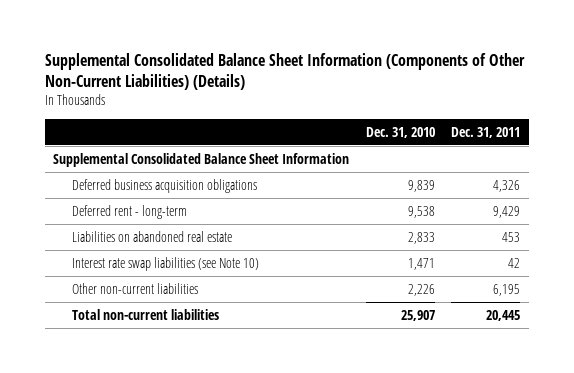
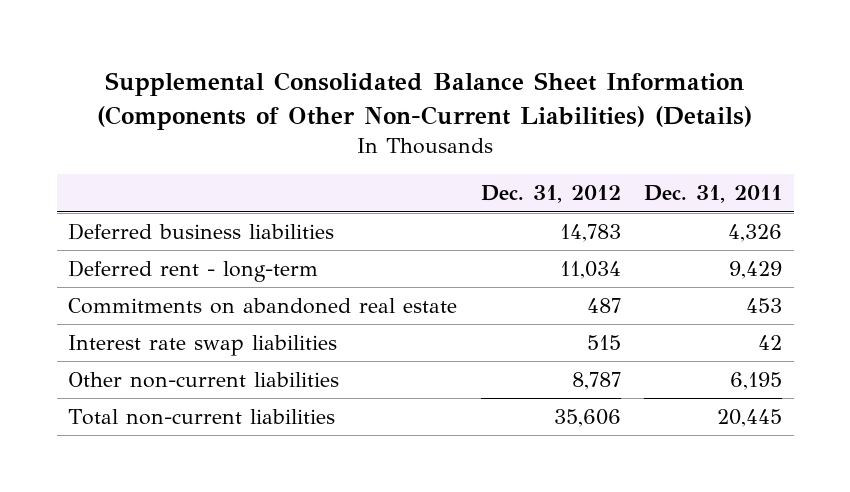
- | Dec. 31, 2010 | Dec. 31, 2011
+ | Dec. 31, 2012 | Dec. 31, 2011
- Supplemental Consolidated Balance Sheet Information
- Deferred business acquisition obligations | 9,839 | 4,326
+ Deferred business liabilities | 14,783 | 4,326
- Liabilities on abandoned real estate | 2,833 | 453
- Interest rate swap liabilities (see Note 10) | 1,471 | 42
+ Commitments on abandoned real estate | 487 | 453
+ Interest rate swap liabilities | 515 | 42

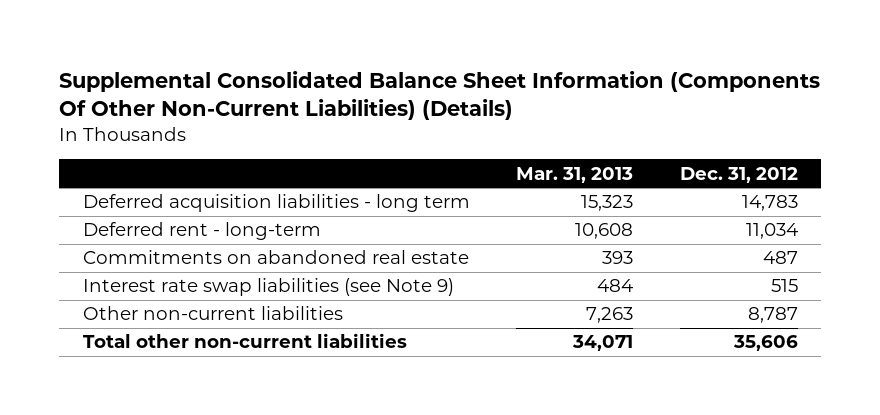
- Supplemental Consolidated Balance Sheet Information (Components of Other Non-Current Liabilities) (Details)
+ Supplemental Consolidated Balance Sheet Information (Components Of Other Non-Current Liabilities) (Details)
- | Dec. 31, 2012 | Dec. 31, 2011
+ | Mar. 31, 2013 | Dec. 31, 2012
- Deferred business liabilities | 14,783 | 4,326
+ Deferred acquisition liabilities - long term | 15,323 | 14,783
- Interest rate swap liabilities | 515 | 42
+ Interest rate swap liabilities (see Note 9) | 484 | 515
- Total non-current liabilities | 35,606 | 20,445
+ Total other non-current liabilities | 34,071 | 35,606

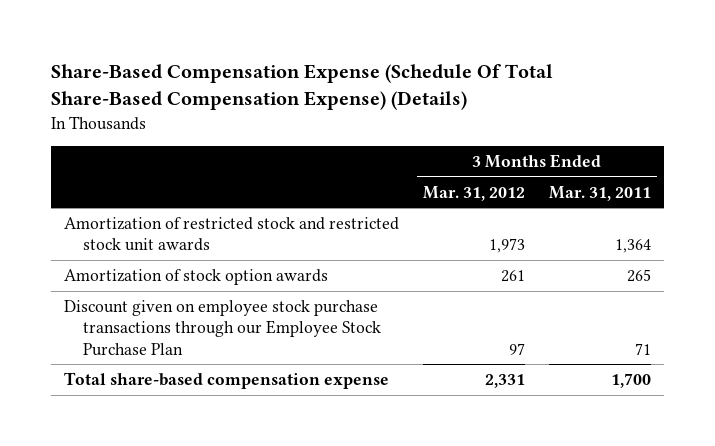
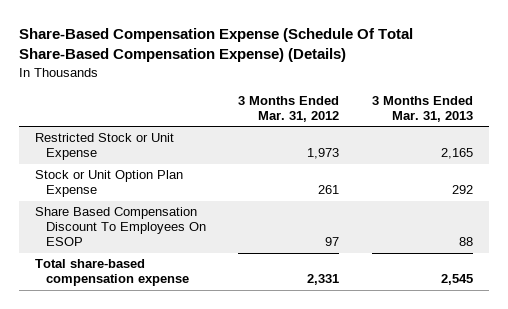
- | 3 Months Ended Mar. 31, 2012 | 3 Months Ended Mar. 31, 2011
+ | 3 Months Ended Mar. 31, 2012 | 3 Months Ended Mar. 31, 2013
- Amortization of restricted stock and restricted stock unit awards | 1,973 | 1,364
- Amortization of stock option awards | 261 | 265
- Discount given on employee stock purchase transactions through our Employee Stock Purchase Plan | 97 | 71
+ Restricted Stock or Unit Expense | 1,973 | 2,165
+ Stock or Unit Option Plan Expense | 261 | 292
+ Share Based Compensation Discount To Employees On ESOP | 97 | 88

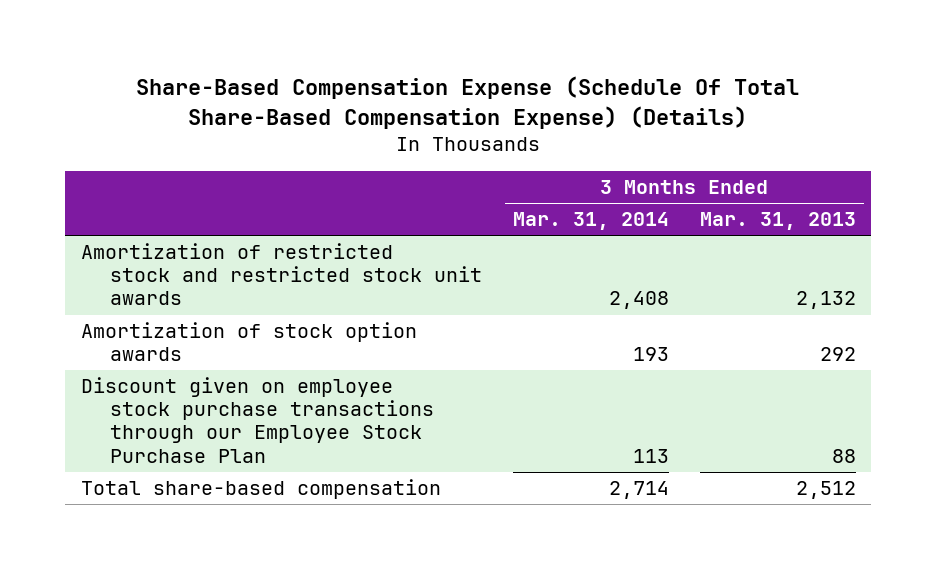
- | 3 Months Ended Mar. 31, 2012 | 3 Months Ended Mar. 31, 2013
+ | 3 Months Ended Mar. 31, 2014 | 3 Months Ended Mar. 31, 2013
- Restricted Stock or Unit Expense | 1,973 | 2,165
- Stock or Unit Option Plan Expense | 261 | 292
- Share Based Compensation Discount To Employees On ESOP | 97 | 88
- Total share-based compensation expense | 2,331 | 2,545
+ Amortization of restricted stock and restricted stock unit awards | 2,408 | 2,132
+ Amortization of stock option awards | 193 | 292
+ Discount given on employee stock purchase transactions through our Employee Stock Purchase Plan | 113 | 88
+ Total share-based compensation | 2,714 | 2,512

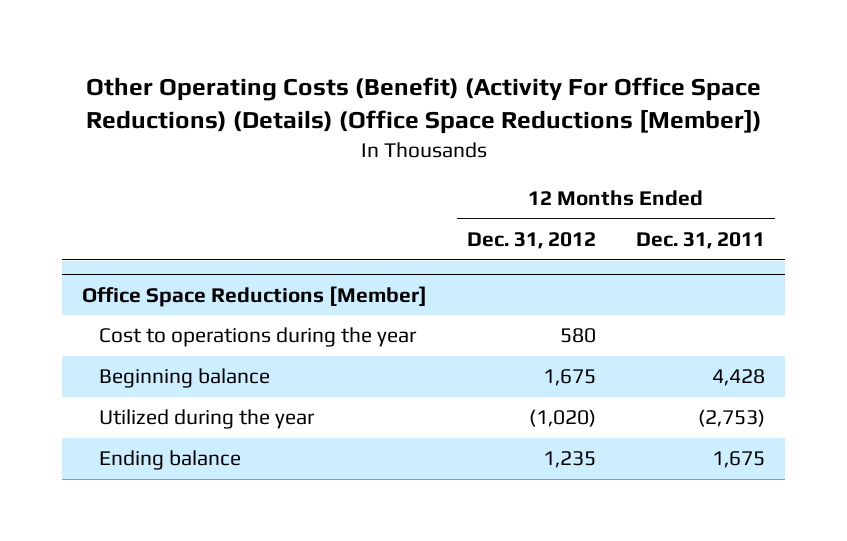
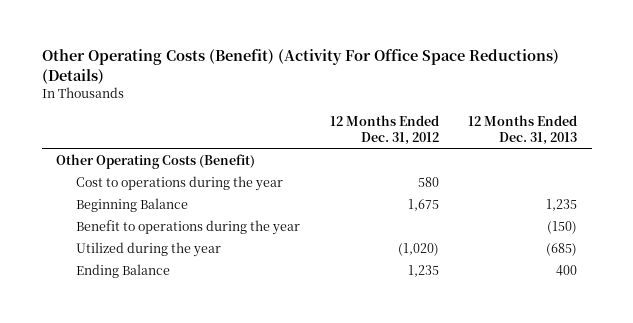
- Other Operating Costs (Benefit) (Activity For Office Space Reductions) (Details) (Office Space Reductions [Member])
+ Other Operating Costs (Benefit) (Activity For Office Space Reductions) (Details)
- | 12 Months Ended Dec. 31, 2012 | 12 Months Ended Dec. 31, 2011
+ | 12 Months Ended Dec. 31, 2012 | 12 Months Ended Dec. 31, 2013
- Office Space Reductions [Member]
+ Other Operating Costs (Benefit)
- Beginning balance | 1,675 | 4,428
+ Beginning Balance | 1,675 | 1,235
+ Benefit to operations during the year | | (150)
- Ending balance | 1,235 | 1,675
+ Ending Balance | 1,235 | 400

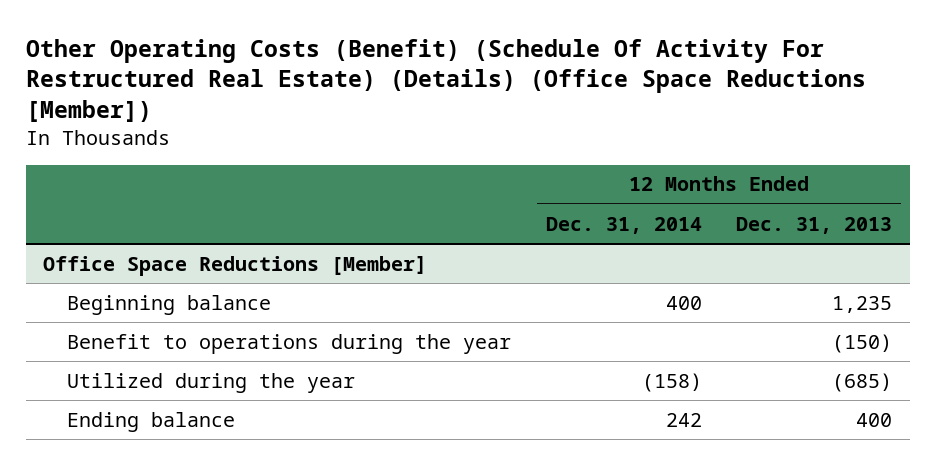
- Other Operating Costs (Benefit) (Activity For Office Space Reductions) (Details)
+ Other Operating Costs (Benefit) (Schedule Of Activity For Restructured Real Estate) (Details) (Office Space Reductions [Member])
- | 12 Months Ended Dec. 31, 2012 | 12 Months Ended Dec. 31, 2013
+ | 12 Months Ended Dec. 31, 2014 | 12 Months Ended Dec. 31, 2013
- Other Operating Costs (Benefit)
- Cost to operations during the year | 580 |
- Beginning Balance | 1,675 | 1,235
+ Office Space Reductions [Member]
+ Beginning balance | 400 | 1,235
- Ending Balance | 1,235 | 400
+ Ending balance | 242 | 400

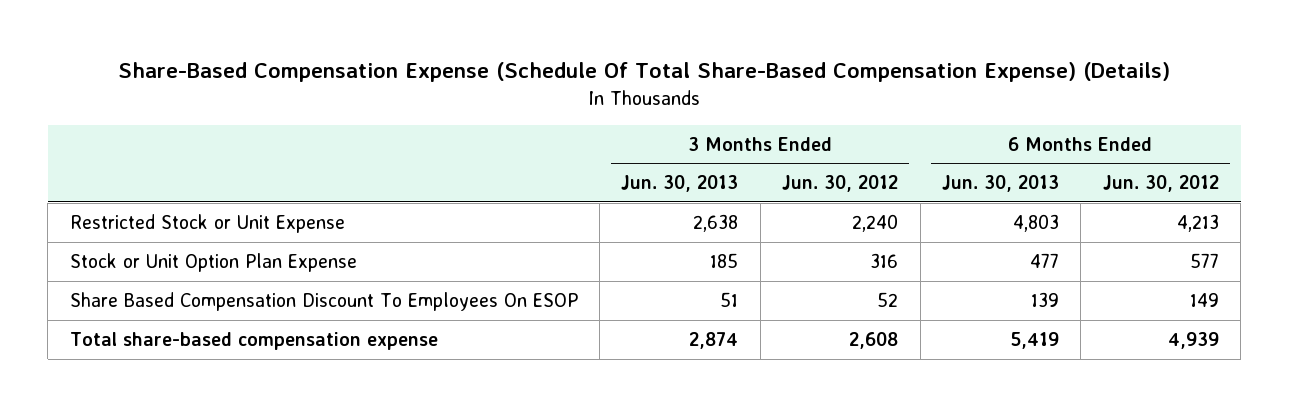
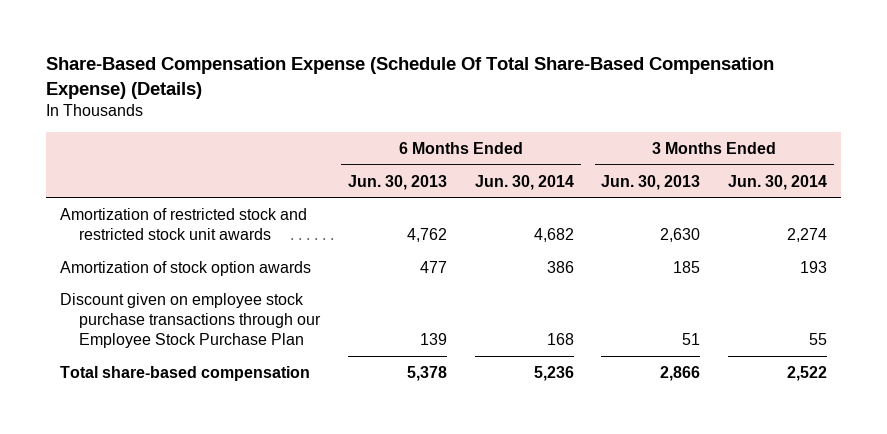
- | 3 Months Ended Jun. 30, 2013 | 3 Months Ended Jun. 30, 2012 | 6 Months Ended Jun. 30, 2013 | 6 Months Ended Jun. 30, 2012
+ | 6 Months Ended Jun. 30, 2013 | 6 Months Ended Jun. 30, 2014 | 3 Months Ended Jun. 30, 2013 | 3 Months Ended Jun. 30, 2014
- Restricted Stock or Unit Expense | 2,638 | 2,240 | 4,803 | 4,213
- Stock or Unit Option Plan Expense | 185 | 316 | 477 | 577
- Share Based Compensation Discount To Employees On ESOP | 51 | 52 | 139 | 149
- Total share-based compensation expense | 2,874 | 2,608 | 5,419 | 4,939
+ Amortization of restricted stock and restricted stock unit awards | 4,762 | 4,682 | 2,630 | 2,274
+ Amortization of stock option awards | 477 | 386 | 185 | 193
+ Discount given on employee stock purchase transactions through our Employee Stock Purchase Plan | 139 | 168 | 51 | 55
+ Total share-based compensation | 5,378 | 5,236 | 2,866 | 2,522

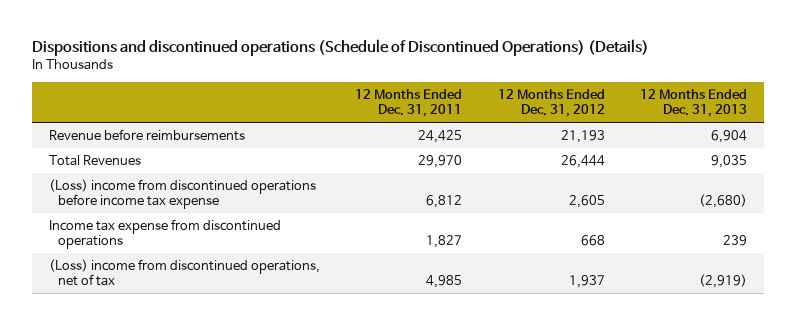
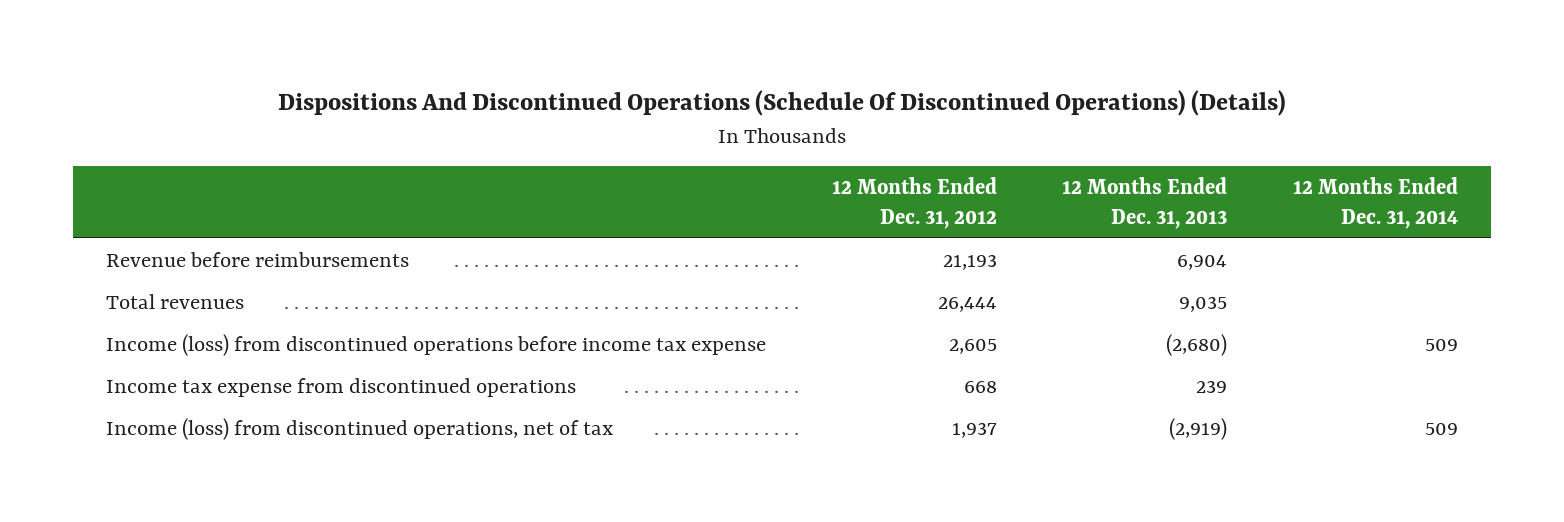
- Dispositions and discontinued operations (Schedule of Discontinued Operations) (Details)
+ Dispositions And Discontinued Operations (Schedule Of Discontinued Operations) (Details)
- | 12 Months Ended Dec. 31, 2011 | 12 Months Ended Dec. 31, 2012 | 12 Months Ended Dec. 31, 2013
+ | 12 Months Ended Dec. 31, 2012 | 12 Months Ended Dec. 31, 2013 | 12 Months Ended Dec. 31, 2014
- Total Revenues | 29,970 | 26,444 | 9,035
- (Loss) income from discontinued operations before income tax expense | 6,812 | 2,605 | (2,680)
+ Total revenues | 26,444 | 9,035 |
+ Income (loss) from discontinued operations before income tax expense | 2,605 | (2,680) | 509
- (Loss) income from discontinued operations, net of tax | 4,985 | 1,937 | (2,919)
+ Income (loss) from discontinued operations, net of tax | 1,937 | (2,919) | 509

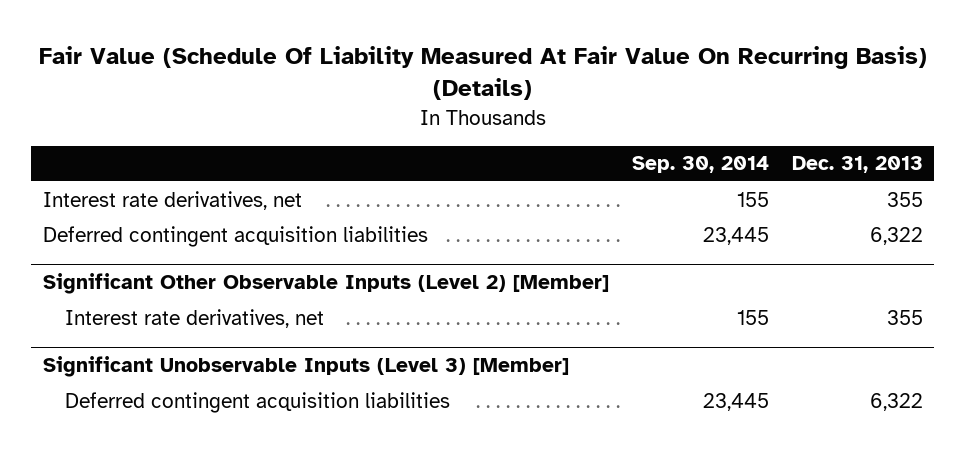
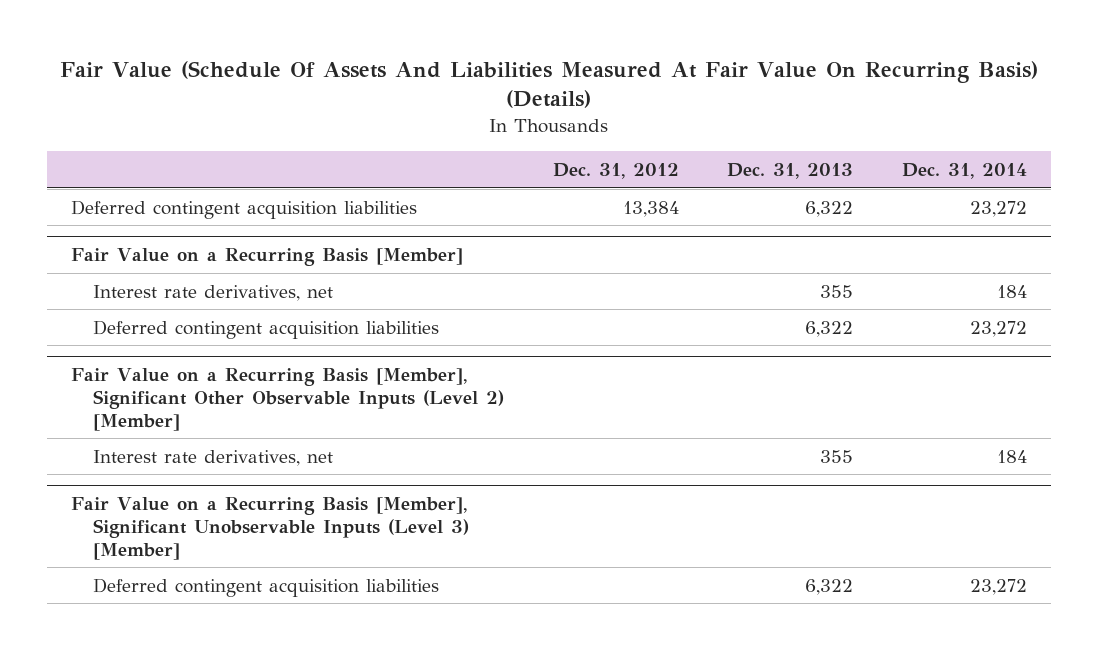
- Fair Value (Schedule Of Liability Measured At Fair Value On Recurring Basis) (Details)
+ Fair Value (Schedule Of Assets And Liabilities Measured At Fair Value On Recurring Basis) (Details)
- | Sep. 30, 2014 | Dec. 31, 2013
+ | Dec. 31, 2012 | Dec. 31, 2013 | Dec. 31, 2014
+ Deferred contingent acquisition liabilities | 13,384 | 6,322 | 23,272
+ Fair Value on a Recurring Basis [Member]
- Significant Other Observable Inputs (Level 2) [Member]
+ Fair Value on a Recurring Basis [Member], Significant Other Observable Inputs (Level 2) [Member]
- Significant Unobservable Inputs (Level 3) [Member]
+ Fair Value on a Recurring Basis [Member], Significant Unobservable Inputs (Level 3) [Member]

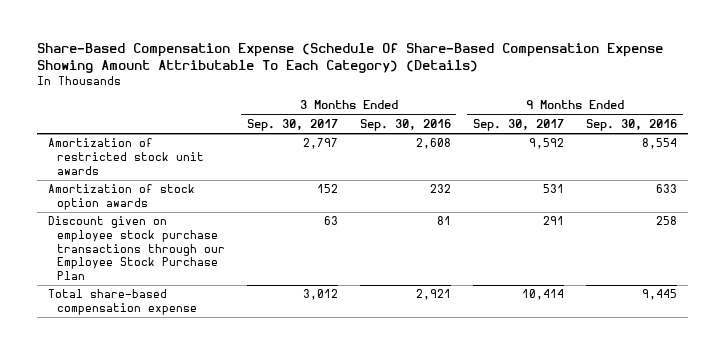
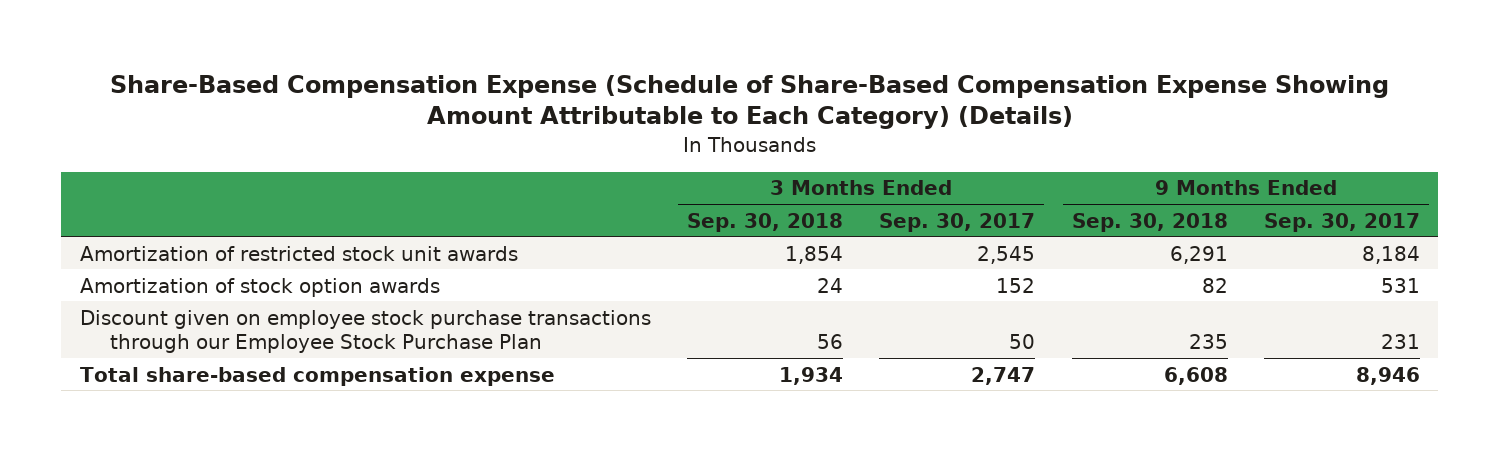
- Share-Based Compensation Expense (Schedule Of Share-Based Compensation Expense Showing Amount Attributable To Each Category) (Details)
+ Share-Based Compensation Expense (Schedule of Share-Based Compensation Expense Showing Amount Attributable to Each Category) (Details)
- | 3 Months Ended Sep. 30, 2017 | 3 Months Ended Sep. 30, 2016 | 9 Months Ended Sep. 30, 2017 | 9 Months Ended Sep. 30, 2016
+ | 3 Months Ended Sep. 30, 2018 | 3 Months Ended Sep. 30, 2017 | 9 Months Ended Sep. 30, 2018 | 9 Months Ended Sep. 30, 2017
- Amortization of restricted stock unit awards | 2,797 | 2,608 | 9,592 | 8,554
+ Amortization of restricted stock unit awards | 1,854 | 2,545 | 6,291 | 8,184
- Discount given on employee stock purchase transactions through our Employee Stock Purchase Plan | 63 | 81 | 291 | 258
- Total share-based compensation expense | 3,012 | 2,921 | 10,414 | 9,445
+ Discount given on employee stock purchase transactions through our Employee Stock Purchase Plan | 56 | 50 | 235 | 231
+ Total share-based compensation expense | 1,934 | 2,747 | 6,608 | 8,946

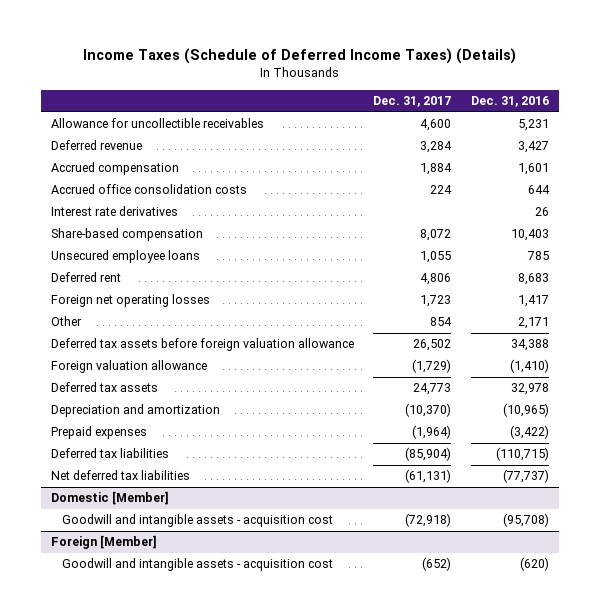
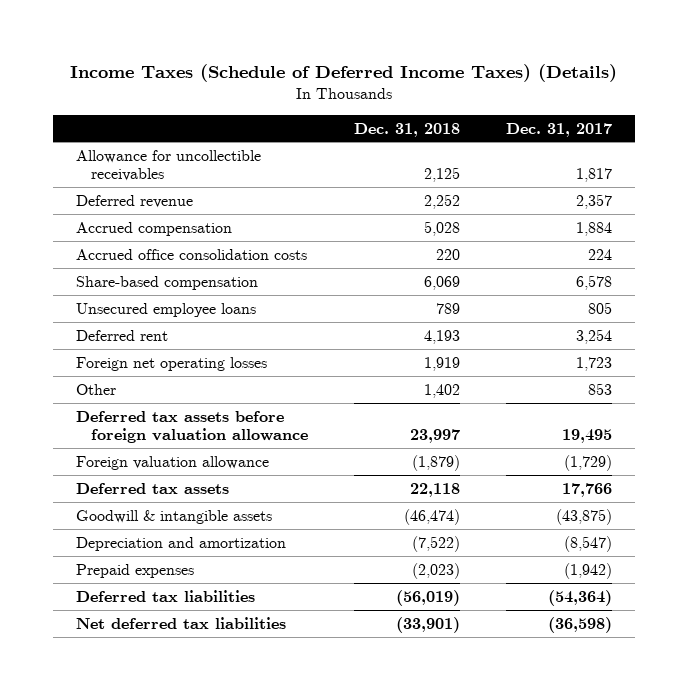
- | Dec. 31, 2017 | Dec. 31, 2016
+ | Dec. 31, 2018 | Dec. 31, 2017
- Allowance for uncollectible receivables | 4,600 | 5,231
- Deferred revenue | 3,284 | 3,427
+ Allowance for uncollectible receivables | 2,125 | 1,817
+ Deferred revenue | 2,252 | 2,357
- Interest rate derivatives | | 26
- Share-based compensation | 8,072 | 10,403
- Unsecured employee loans | 1,055 | 785
- Deferred rent | 4,806 | 8,683
+ Share-based compensation | 6,069 | 6,578
+ Unsecured employee loans | 789 | 805
+ Deferred rent | 4,193 | 3,254
- Other | 854 | 2,171
- Deferred tax assets before foreign valuation allowance | 26,502 | 34,388
+ Other | 1,402 | 853
+ Deferred tax assets before foreign valuation allowance | 23,997 | 19,495
- Deferred tax assets | 24,773 | 32,978
- Depreciation and amortization | (10,370) | (10,965)
- Prepaid expenses | (1,964) | (3,422)
- Deferred tax liabilities | (85,904) | (110,715)
- Net deferred tax liabilities | (61,131) | (77,737)
- Domestic [Member]
- Goodwill and intangible assets - acquisition cost | (72,918) | (95,708)
- Foreign [Member]
- Goodwill and intangible assets - acquisition cost | (652) | (620)
+ Deferred tax assets | 22,118 | 17,766
+ Goodwill & intangible assets | (46,474) | (43,875)
+ Depreciation and amortization | (7,522) | (8,547)
+ Prepaid expenses | (2,023) | (1,942)
+ Deferred tax liabilities | (56,019) | (54,364)
+ Net deferred tax liabilities | (33,901) | (36,598)

